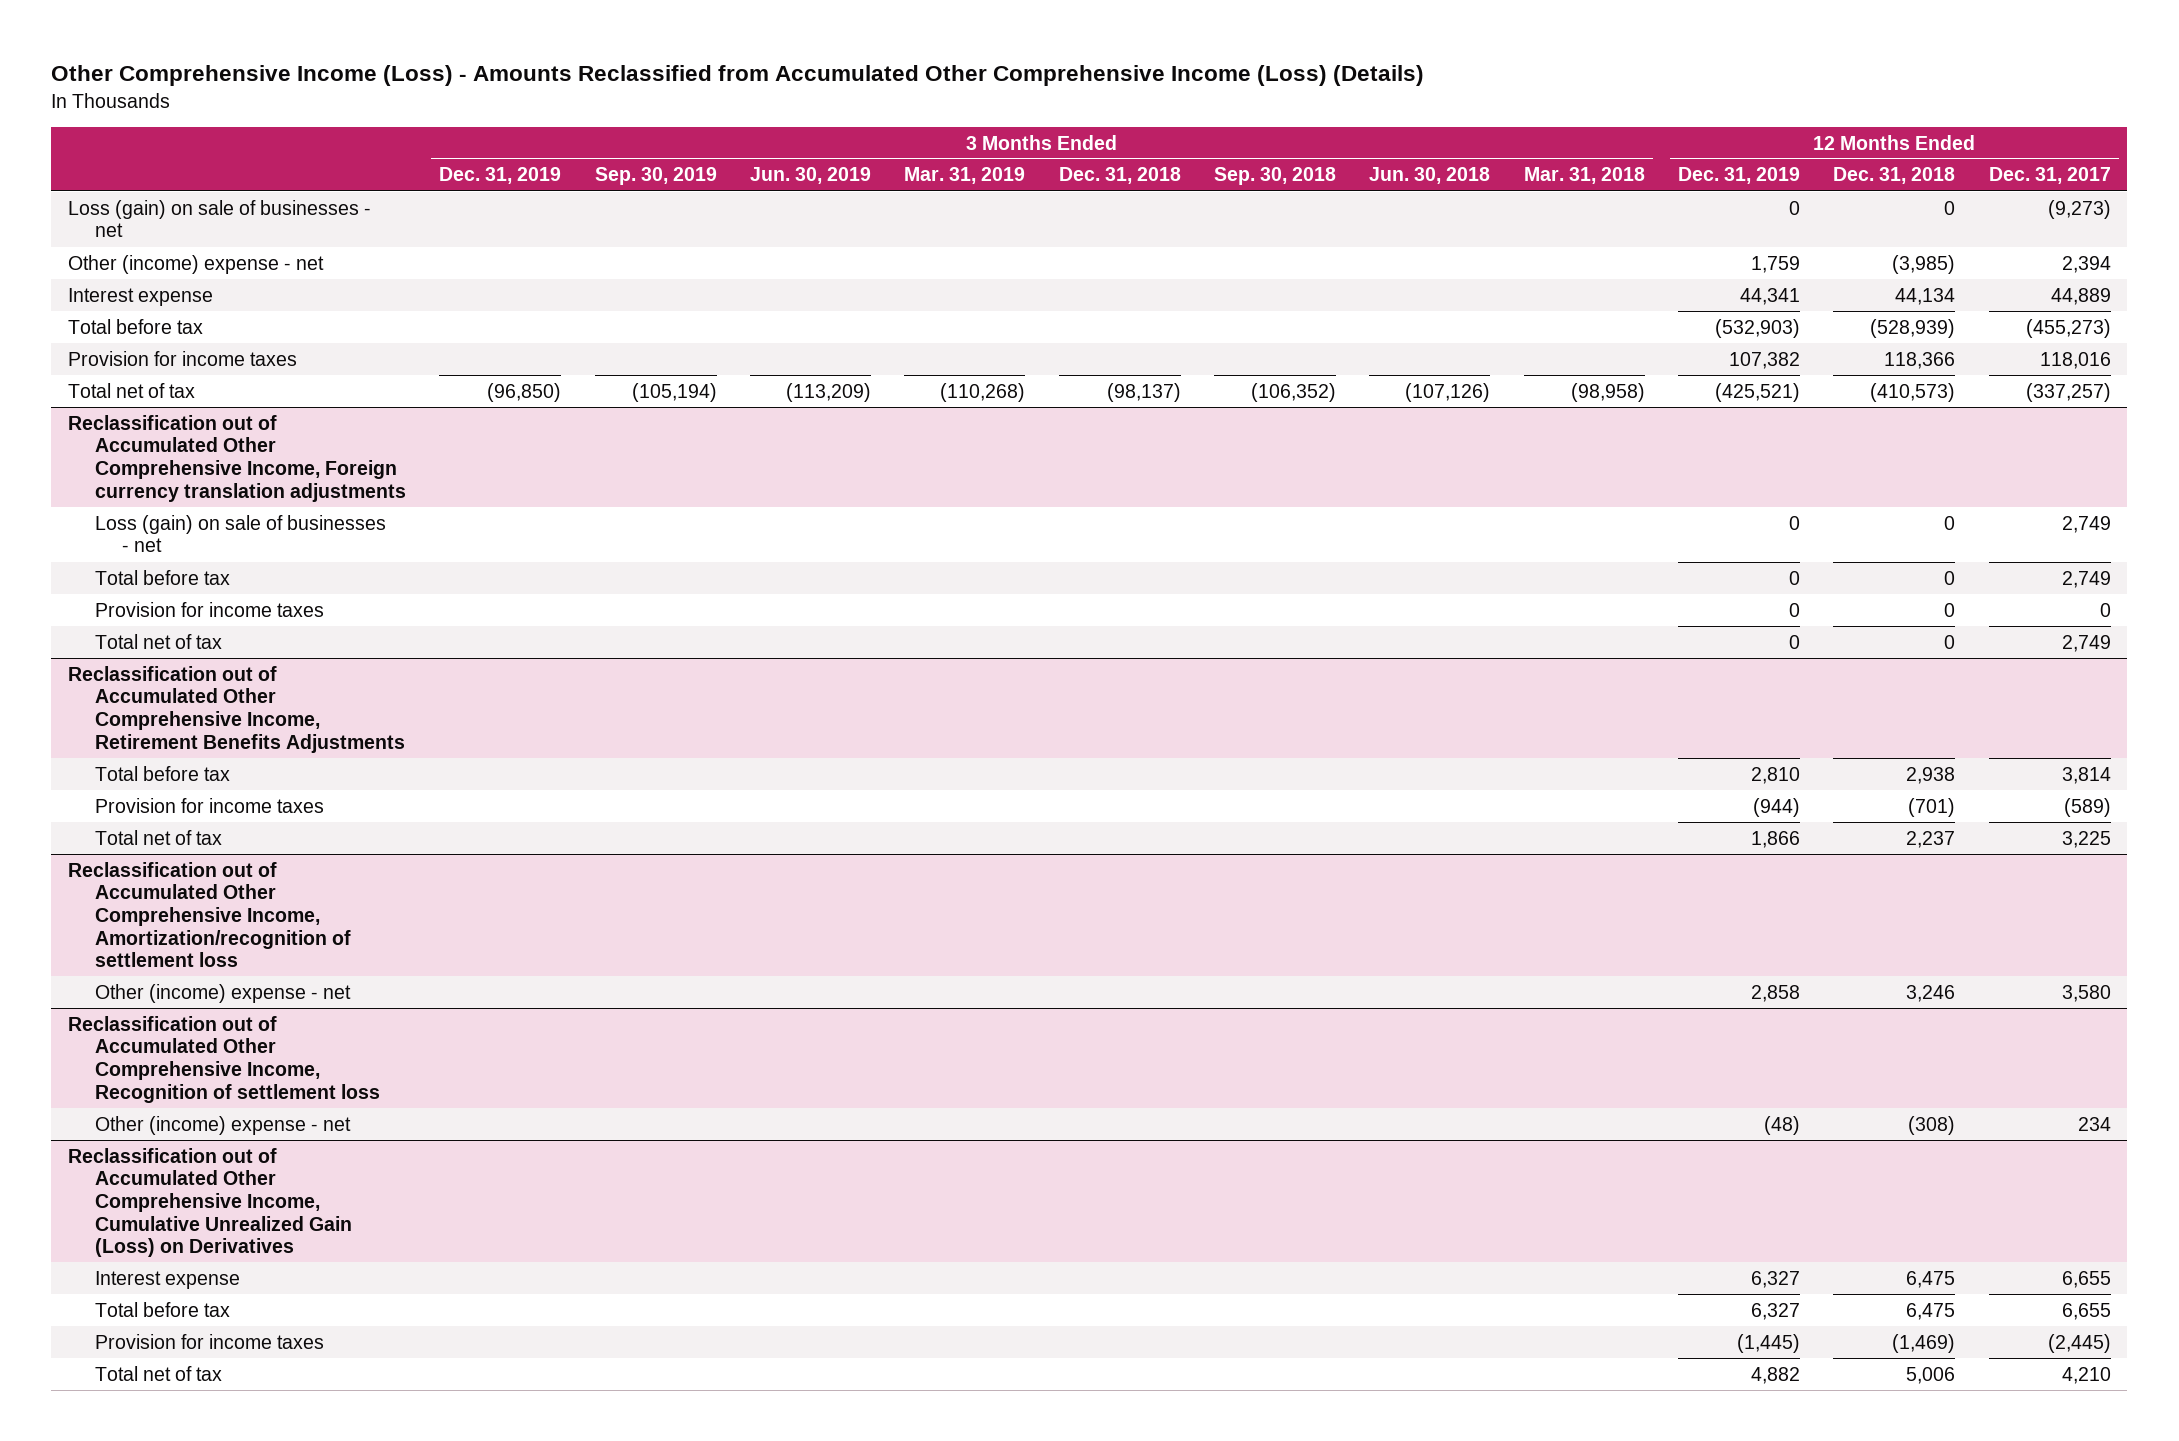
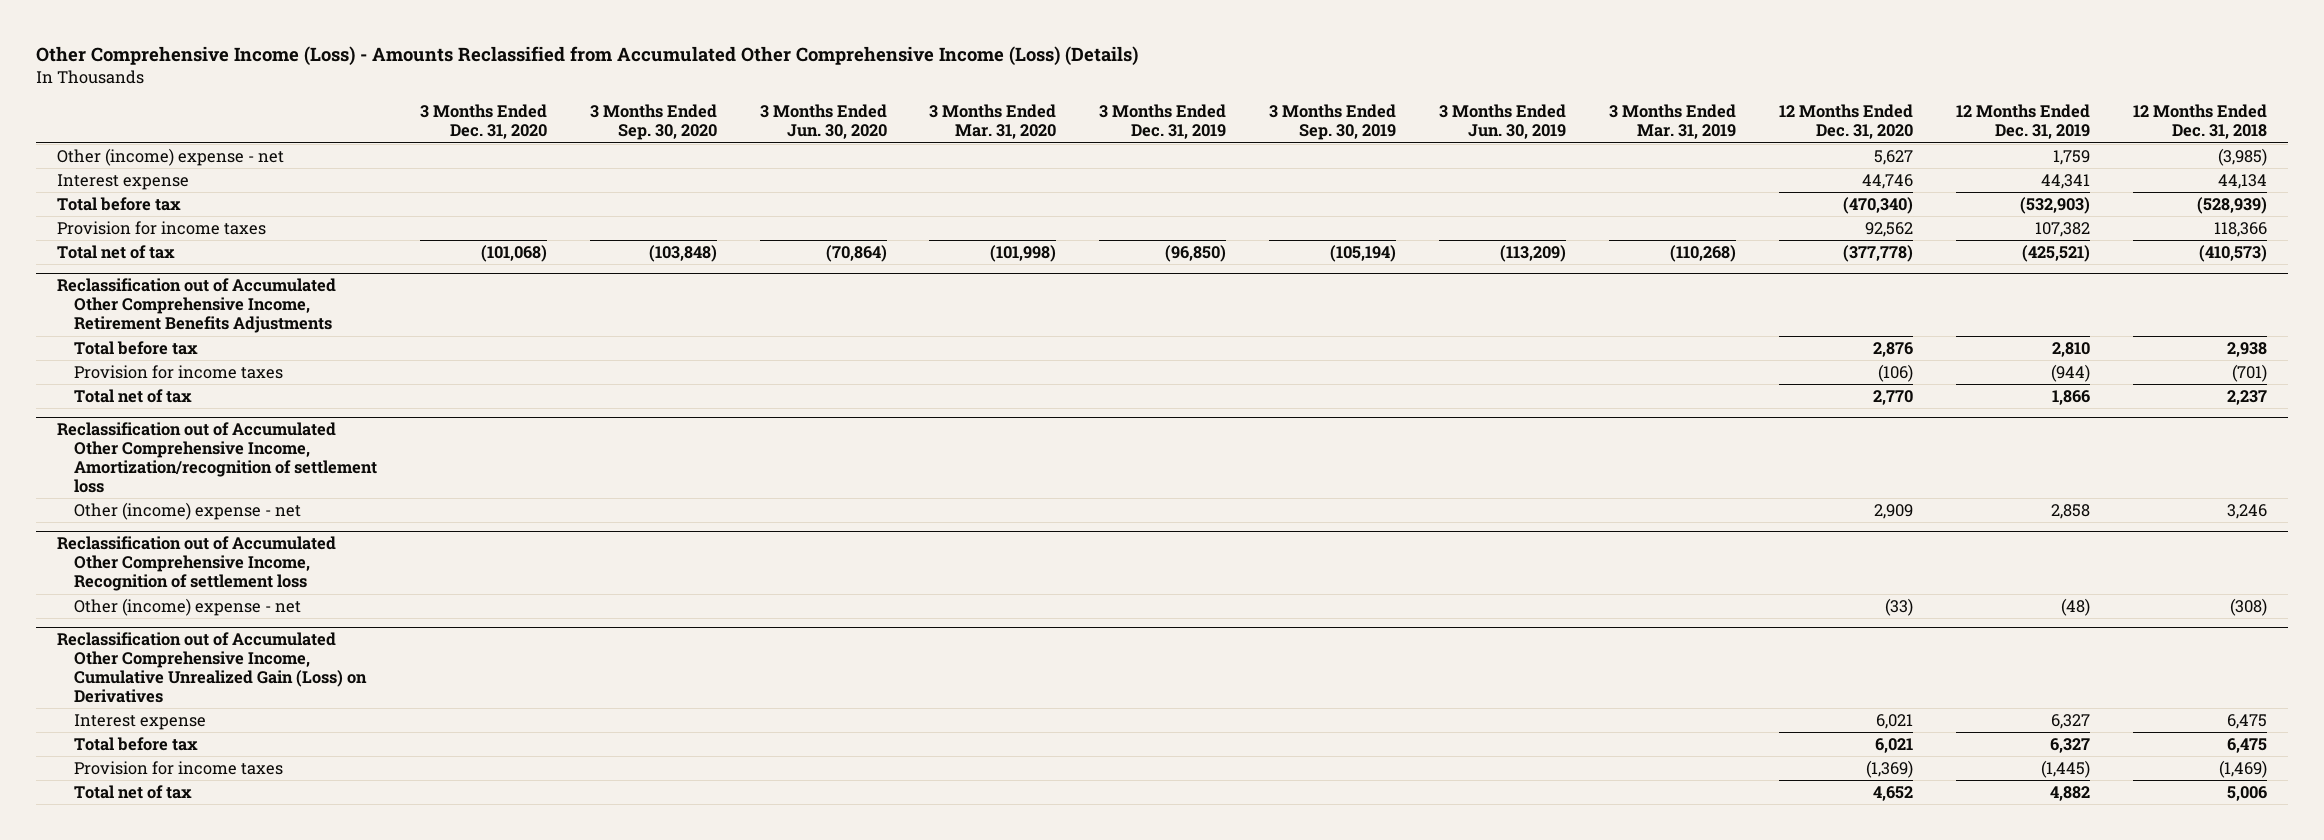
- | 3 Months Ended Dec. 31, 2019 | 3 Months Ended Sep. 30, 2019 | 3 Months Ended Jun. 30, 2019 | 3 Months Ended Mar. 31, 2019 | 3 Months Ended Dec. 31, 2018 | 3 Months Ended Sep. 30, 2018 | 3 Months Ended Jun. 30, 2018 | 3 Months Ended Mar. 31, 2018 | 12 Months Ended Dec. 31, 2019 | 12 Months Ended Dec. 31, 2018 | 12 Months Ended Dec. 31, 2017
+ | 3 Months Ended Dec. 31, 2020 | 3 Months Ended Sep. 30, 2020 | 3 Months Ended Jun. 30, 2020 | 3 Months Ended Mar. 31, 2020 | 3 Months Ended Dec. 31, 2019 | 3 Months Ended Sep. 30, 2019 | 3 Months Ended Jun. 30, 2019 | 3 Months Ended Mar. 31, 2019 | 12 Months Ended Dec. 31, 2020 | 12 Months Ended Dec. 31, 2019 | 12 Months Ended Dec. 31, 2018
- Loss (gain) on sale of businesses - net | | | | | | | | | 0 | 0 | (9,273)
- Reclassification out of Accumulated Other Comprehensive Income, Foreign currency translation adjustments
- Loss (gain) on sale of businesses - net | | | | | | | | | 0 | 0 | 2,749
- Total before tax | | | | | | | | | 0 | 0 | 2,749
- Provision for income taxes | | | | | | | | | 0 | 0 | 0
- Total net of tax | | | | | | | | | 0 | 0 | 2,749

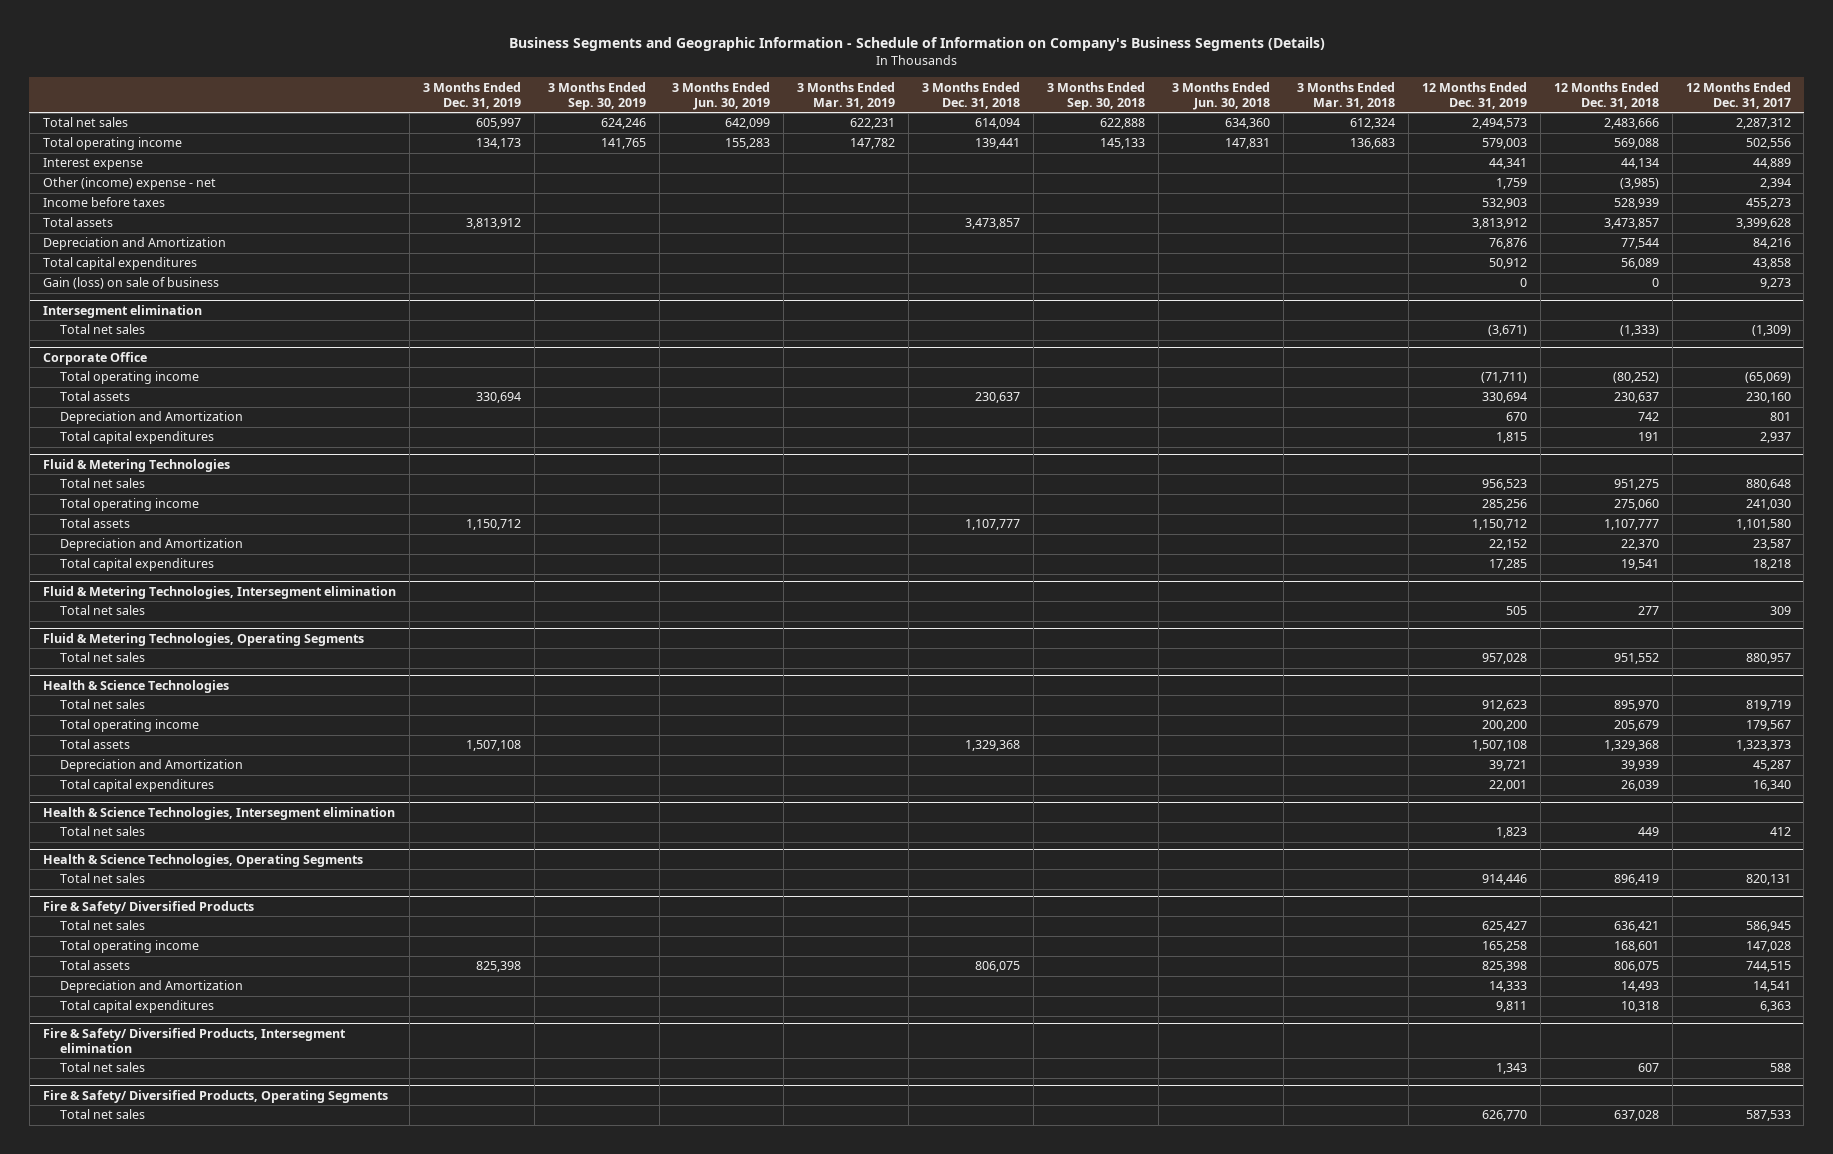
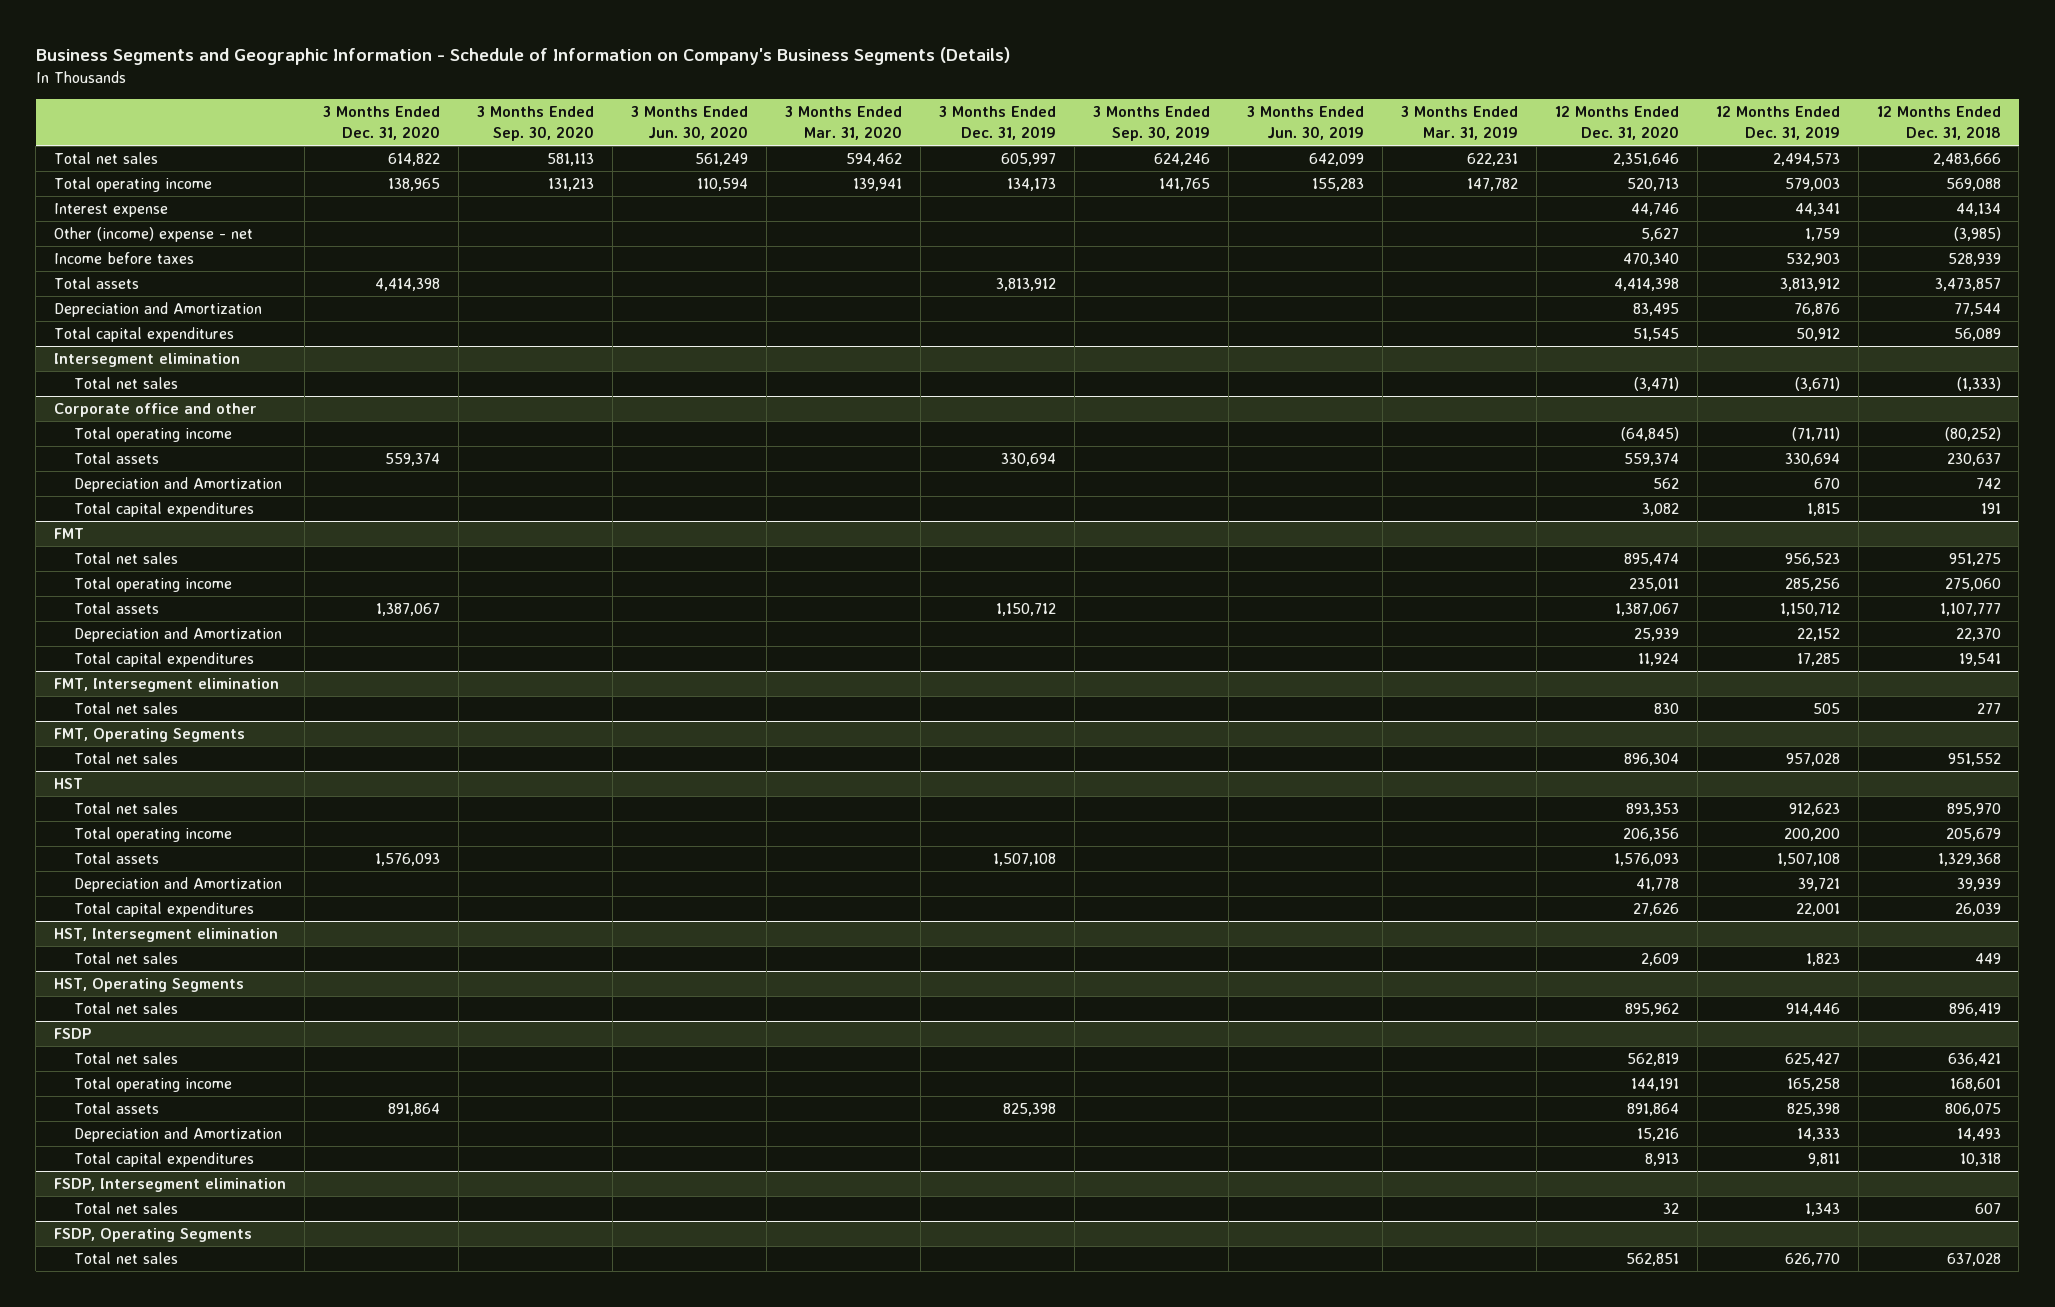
- | 3 Months Ended Dec. 31, 2019 | 3 Months Ended Sep. 30, 2019 | 3 Months Ended Jun. 30, 2019 | 3 Months Ended Mar. 31, 2019 | 3 Months Ended Dec. 31, 2018 | 3 Months Ended Sep. 30, 2018 | 3 Months Ended Jun. 30, 2018 | 3 Months Ended Mar. 31, 2018 | 12 Months Ended Dec. 31, 2019 | 12 Months Ended Dec. 31, 2018 | 12 Months Ended Dec. 31, 2017
+ | 3 Months Ended Dec. 31, 2020 | 3 Months Ended Sep. 30, 2020 | 3 Months Ended Jun. 30, 2020 | 3 Months Ended Mar. 31, 2020 | 3 Months Ended Dec. 31, 2019 | 3 Months Ended Sep. 30, 2019 | 3 Months Ended Jun. 30, 2019 | 3 Months Ended Mar. 31, 2019 | 12 Months Ended Dec. 31, 2020 | 12 Months Ended Dec. 31, 2019 | 12 Months Ended Dec. 31, 2018
- Gain (loss) on sale of business | | | | | | | | | 0 | 0 | 9,273
- Corporate Office
+ Corporate office and other
- Fluid & Metering Technologies
+ FMT
- Fluid & Metering Technologies, Intersegment elimination
+ FMT, Intersegment elimination
- Fluid & Metering Technologies, Operating Segments
+ FMT, Operating Segments
- Health & Science Technologies
+ HST
- Health & Science Technologies, Intersegment elimination
+ HST, Intersegment elimination
- Health & Science Technologies, Operating Segments
+ HST, Operating Segments
- Fire & Safety/ Diversified Products
+ FSDP
- Fire & Safety/ Diversified Products, Intersegment elimination
+ FSDP, Intersegment elimination
- Fire & Safety/ Diversified Products, Operating Segments
+ FSDP, Operating Segments

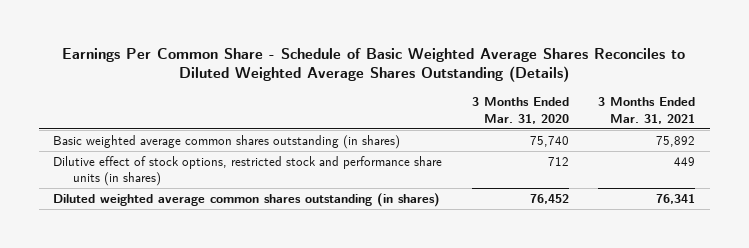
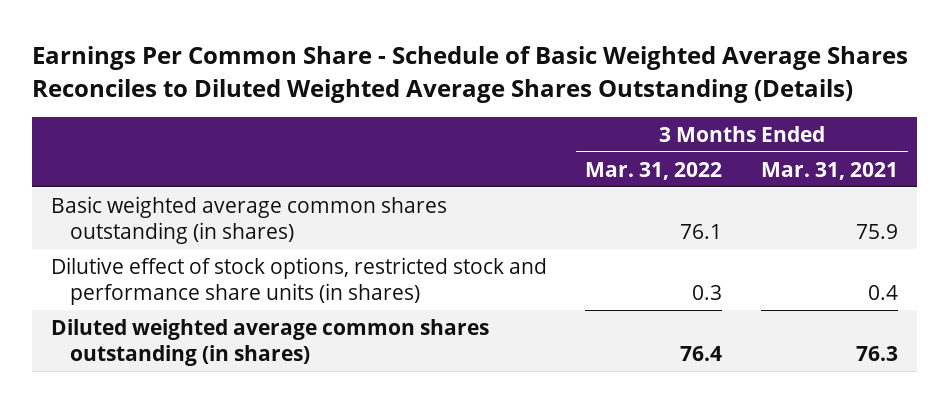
- | 3 Months Ended Mar. 31, 2020 | 3 Months Ended Mar. 31, 2021
+ | 3 Months Ended Mar. 31, 2022 | 3 Months Ended Mar. 31, 2021
- Basic weighted average common shares outstanding (in shares) | 75,740 | 75,892
- Dilutive effect of stock options, restricted stock and performance share units (in shares) | 712 | 449
- Diluted weighted average common shares outstanding (in shares) | 76,452 | 76,341
+ Basic weighted average common shares outstanding (in shares) | 76.1 | 75.9
+ Dilutive effect of stock options, restricted stock and performance share units (in shares) | 0.3 | 0.4
+ Diluted weighted average common shares outstanding (in shares) | 76.4 | 76.3

